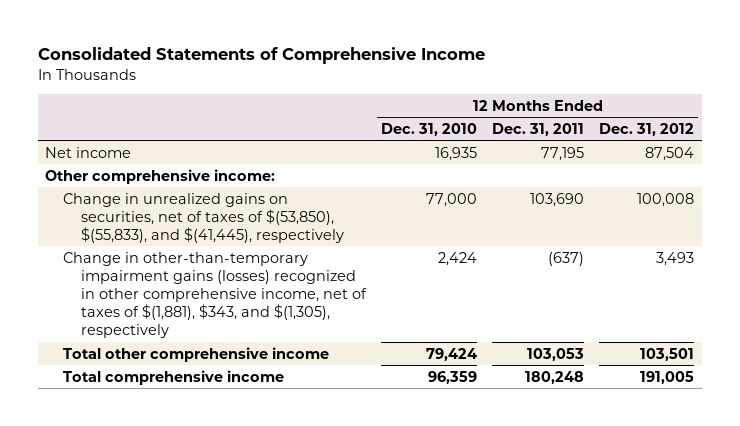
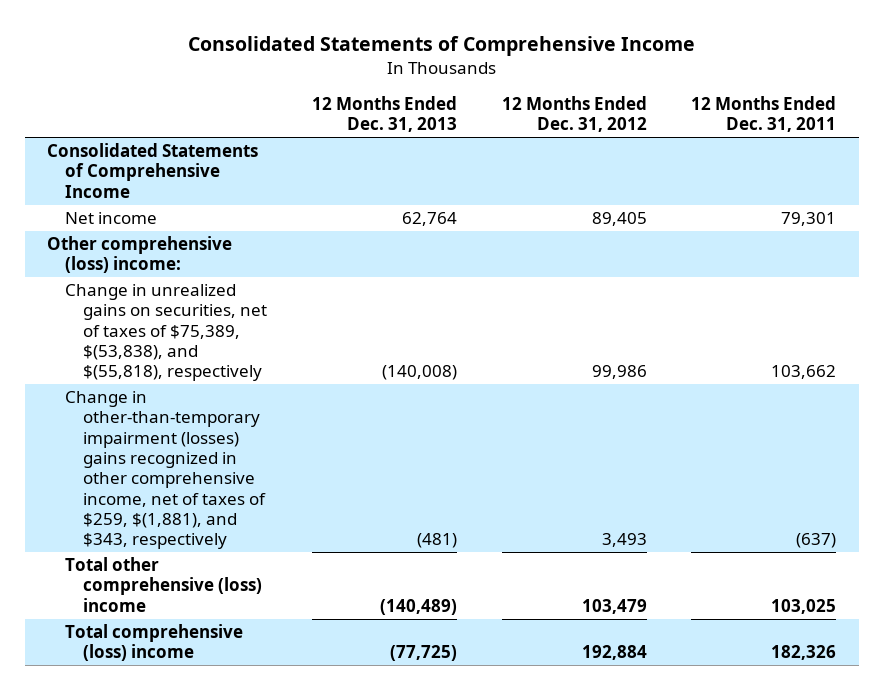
- | 12 Months Ended Dec. 31, 2010 | 12 Months Ended Dec. 31, 2011 | 12 Months Ended Dec. 31, 2012
+ | 12 Months Ended Dec. 31, 2013 | 12 Months Ended Dec. 31, 2012 | 12 Months Ended Dec. 31, 2011
- Net income | 16,935 | 77,195 | 87,504
- Other comprehensive income:
- Change in unrealized gains on securities, net of taxes of $(53,850), $(55,833), and $(41,445), respectively | 77,000 | 103,690 | 100,008
- Change in other-than-temporary impairment gains (losses) recognized in other comprehensive income, net of taxes of $(1,881), $343, and $(1,305), respectively | 2,424 | (637) | 3,493
- Total other comprehensive income | 79,424 | 103,053 | 103,501
- Total comprehensive income | 96,359 | 180,248 | 191,005
+ Consolidated Statements of Comprehensive Income
+ Net income | 62,764 | 89,405 | 79,301
+ Other comprehensive (loss) income:
+ Change in unrealized gains on securities, net of taxes of $75,389, $(53,838), and $(55,818), respectively | (140,008) | 99,986 | 103,662
+ Change in other-than-temporary impairment (losses) gains recognized in other comprehensive income, net of taxes of $259, $(1,881), and $343, respectively | (481) | 3,493 | (637)
+ Total other comprehensive (loss) income | (140,489) | 103,479 | 103,025
+ Total comprehensive (loss) income | (77,725) | 192,884 | 182,326

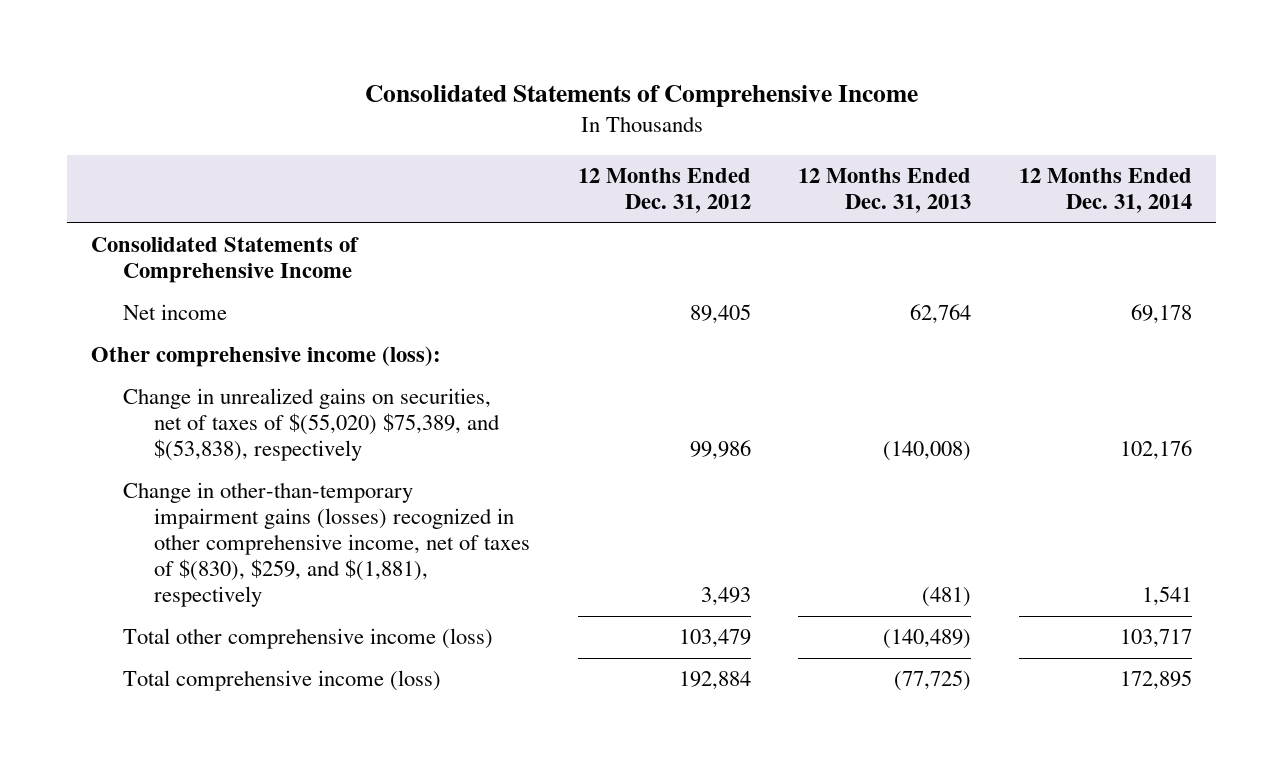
- | 12 Months Ended Dec. 31, 2013 | 12 Months Ended Dec. 31, 2012 | 12 Months Ended Dec. 31, 2011
+ | 12 Months Ended Dec. 31, 2012 | 12 Months Ended Dec. 31, 2013 | 12 Months Ended Dec. 31, 2014
- Other comprehensive (loss) income:
- Change in unrealized gains on securities, net of taxes of $75,389, $(53,838), and $(55,818), respectively | (140,008) | 99,986 | 103,662
- Change in other-than-temporary impairment (losses) gains recognized in other comprehensive income, net of taxes of $259, $(1,881), and $343, respectively | (481) | 3,493 | (637)
- Total other comprehensive (loss) income | (140,489) | 103,479 | 103,025
- Total comprehensive (loss) income | (77,725) | 192,884 | 182,326
+ Other comprehensive income (loss):
+ Change in unrealized gains on securities, net of taxes of $(55,020) $75,389, and $(53,838), respectively | 99,986 | (140,008) | 102,176
+ Change in other-than-temporary impairment gains (losses) recognized in other comprehensive income, net of taxes of $(830), $259, and $(1,881), respectively | 3,493 | (481) | 1,541
+ Total other comprehensive income (loss) | 103,479 | (140,489) | 103,717
+ Total comprehensive income (loss) | 192,884 | (77,725) | 172,895

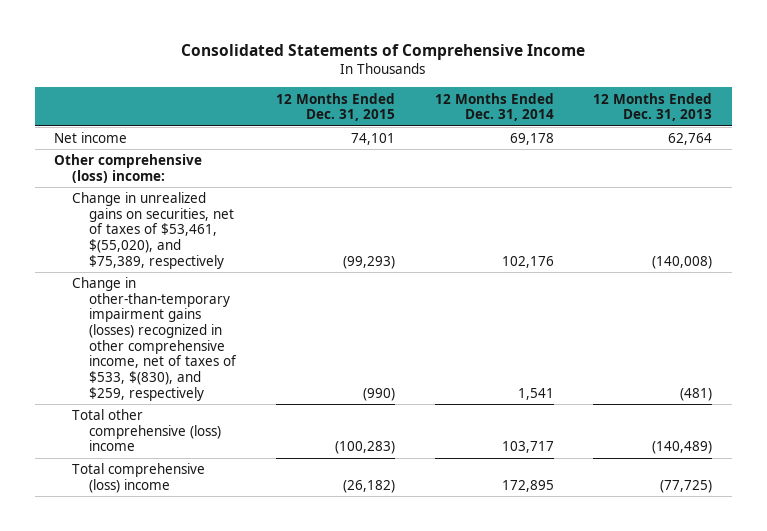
- | 12 Months Ended Dec. 31, 2012 | 12 Months Ended Dec. 31, 2013 | 12 Months Ended Dec. 31, 2014
+ | 12 Months Ended Dec. 31, 2015 | 12 Months Ended Dec. 31, 2014 | 12 Months Ended Dec. 31, 2013
- Consolidated Statements of Comprehensive Income
- Other comprehensive income (loss):
- Change in unrealized gains on securities, net of taxes of $(55,020) $75,389, and $(53,838), respectively | 99,986 | (140,008) | 102,176
- Change in other-than-temporary impairment gains (losses) recognized in other comprehensive income, net of taxes of $(830), $259, and $(1,881), respectively | 3,493 | (481) | 1,541
- Total other comprehensive income (loss) | 103,479 | (140,489) | 103,717
- Total comprehensive income (loss) | 192,884 | (77,725) | 172,895
+ Other comprehensive (loss) income:
+ Change in unrealized gains on securities, net of taxes of $53,461, $(55,020), and $75,389, respectively | (99,293) | 102,176 | (140,008)
+ Change in other-than-temporary impairment gains (losses) recognized in other comprehensive income, net of taxes of $533, $(830), and $259, respectively | (990) | 1,541 | (481)
+ Total other comprehensive (loss) income | (100,283) | 103,717 | (140,489)
+ Total comprehensive (loss) income | (26,182) | 172,895 | (77,725)

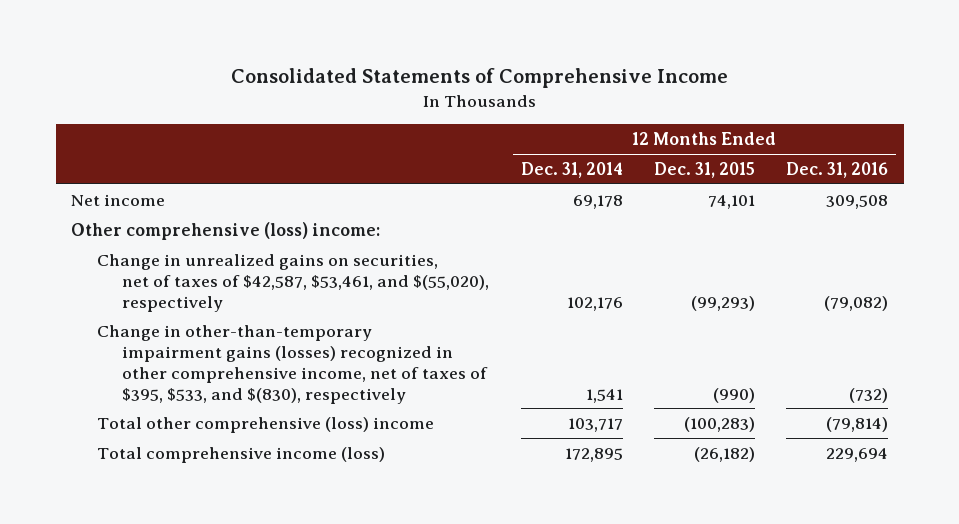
- | 12 Months Ended Dec. 31, 2015 | 12 Months Ended Dec. 31, 2014 | 12 Months Ended Dec. 31, 2013
+ | 12 Months Ended Dec. 31, 2014 | 12 Months Ended Dec. 31, 2015 | 12 Months Ended Dec. 31, 2016
- Change in unrealized gains on securities, net of taxes of $53,461, $(55,020), and $75,389, respectively | (99,293) | 102,176 | (140,008)
- Change in other-than-temporary impairment gains (losses) recognized in other comprehensive income, net of taxes of $533, $(830), and $259, respectively | (990) | 1,541 | (481)
+ Change in unrealized gains on securities, net of taxes of $42,587, $53,461, and $(55,020), respectively | 102,176 | (99,293) | (79,082)
+ Change in other-than-temporary impairment gains (losses) recognized in other comprehensive income, net of taxes of $395, $533, and $(830), respectively | 1,541 | (990) | (732)
- Total comprehensive (loss) income | (26,182) | 172,895 | (77,725)
+ Total comprehensive income (loss) | 172,895 | (26,182) | 229,694

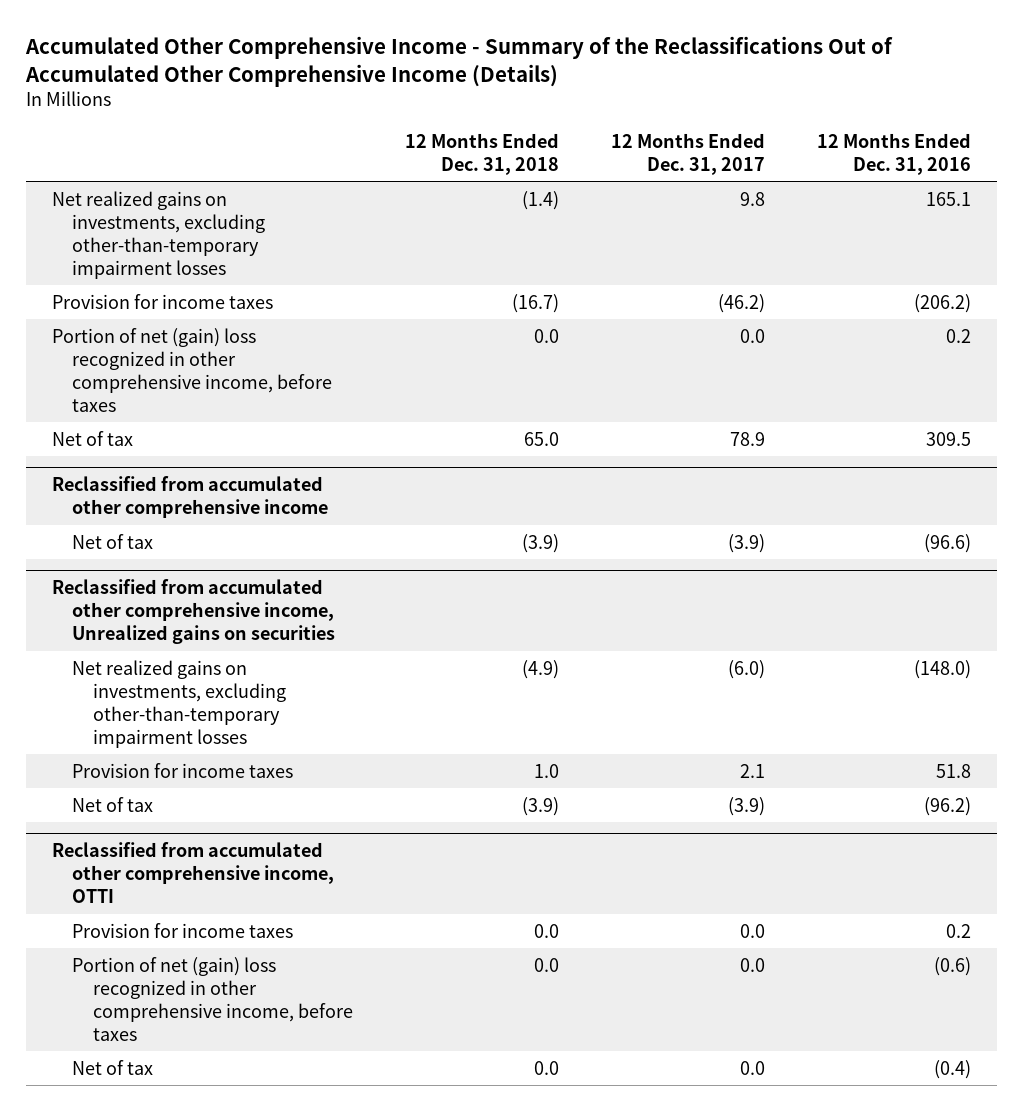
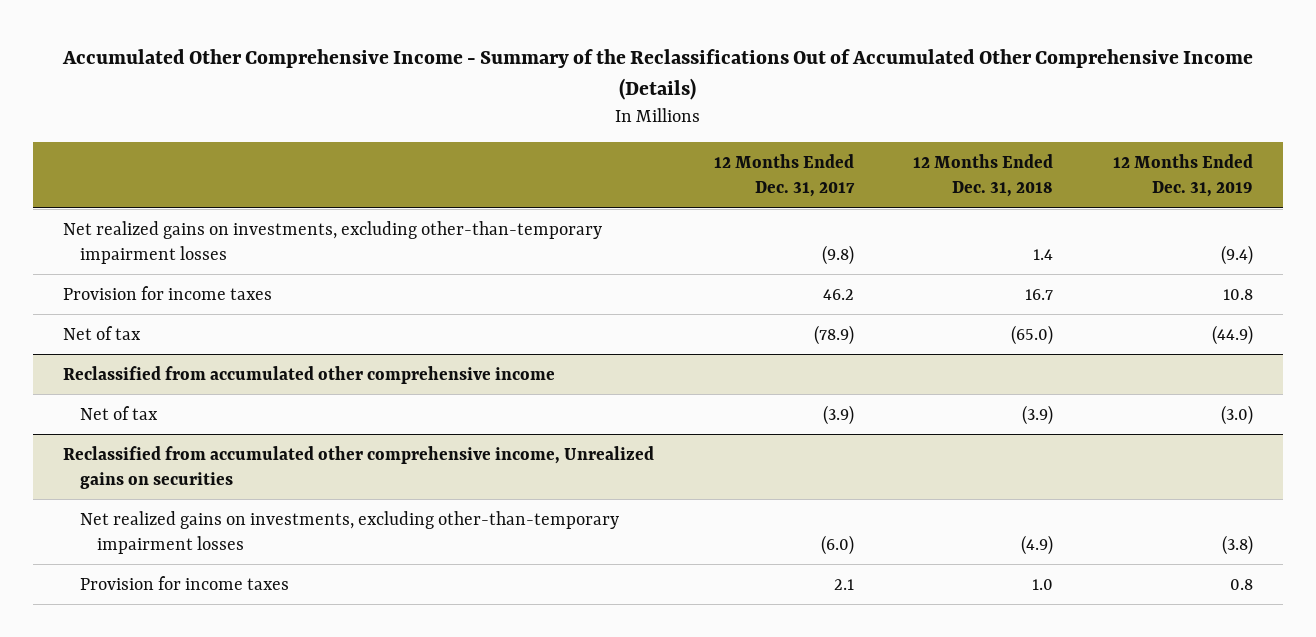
- | 12 Months Ended Dec. 31, 2018 | 12 Months Ended Dec. 31, 2017 | 12 Months Ended Dec. 31, 2016
+ | 12 Months Ended Dec. 31, 2017 | 12 Months Ended Dec. 31, 2018 | 12 Months Ended Dec. 31, 2019
- Net realized gains on investments, excluding other-than-temporary impairment losses | (1.4) | 9.8 | 165.1
- Provision for income taxes | (16.7) | (46.2) | (206.2)
- Portion of net (gain) loss recognized in other comprehensive income, before taxes | 0.0 | 0.0 | 0.2
- Net of tax | 65.0 | 78.9 | 309.5
+ Net realized gains on investments, excluding other-than-temporary impairment losses | (9.8) | 1.4 | (9.4)
+ Provision for income taxes | 46.2 | 16.7 | 10.8
+ Net of tax | (78.9) | (65.0) | (44.9)
@ Reclassified from accumulated other comprehensive income, Unrealized gains on securities
- Net of tax | (3.9) | (3.9) | (96.2)
- Reclassified from accumulated other comprehensive income, OTTI
- Provision for income taxes | 0.0 | 0.0 | 0.2
- Portion of net (gain) loss recognized in other comprehensive income, before taxes | 0.0 | 0.0 | (0.6)
- Net of tax | 0.0 | 0.0 | (0.4)

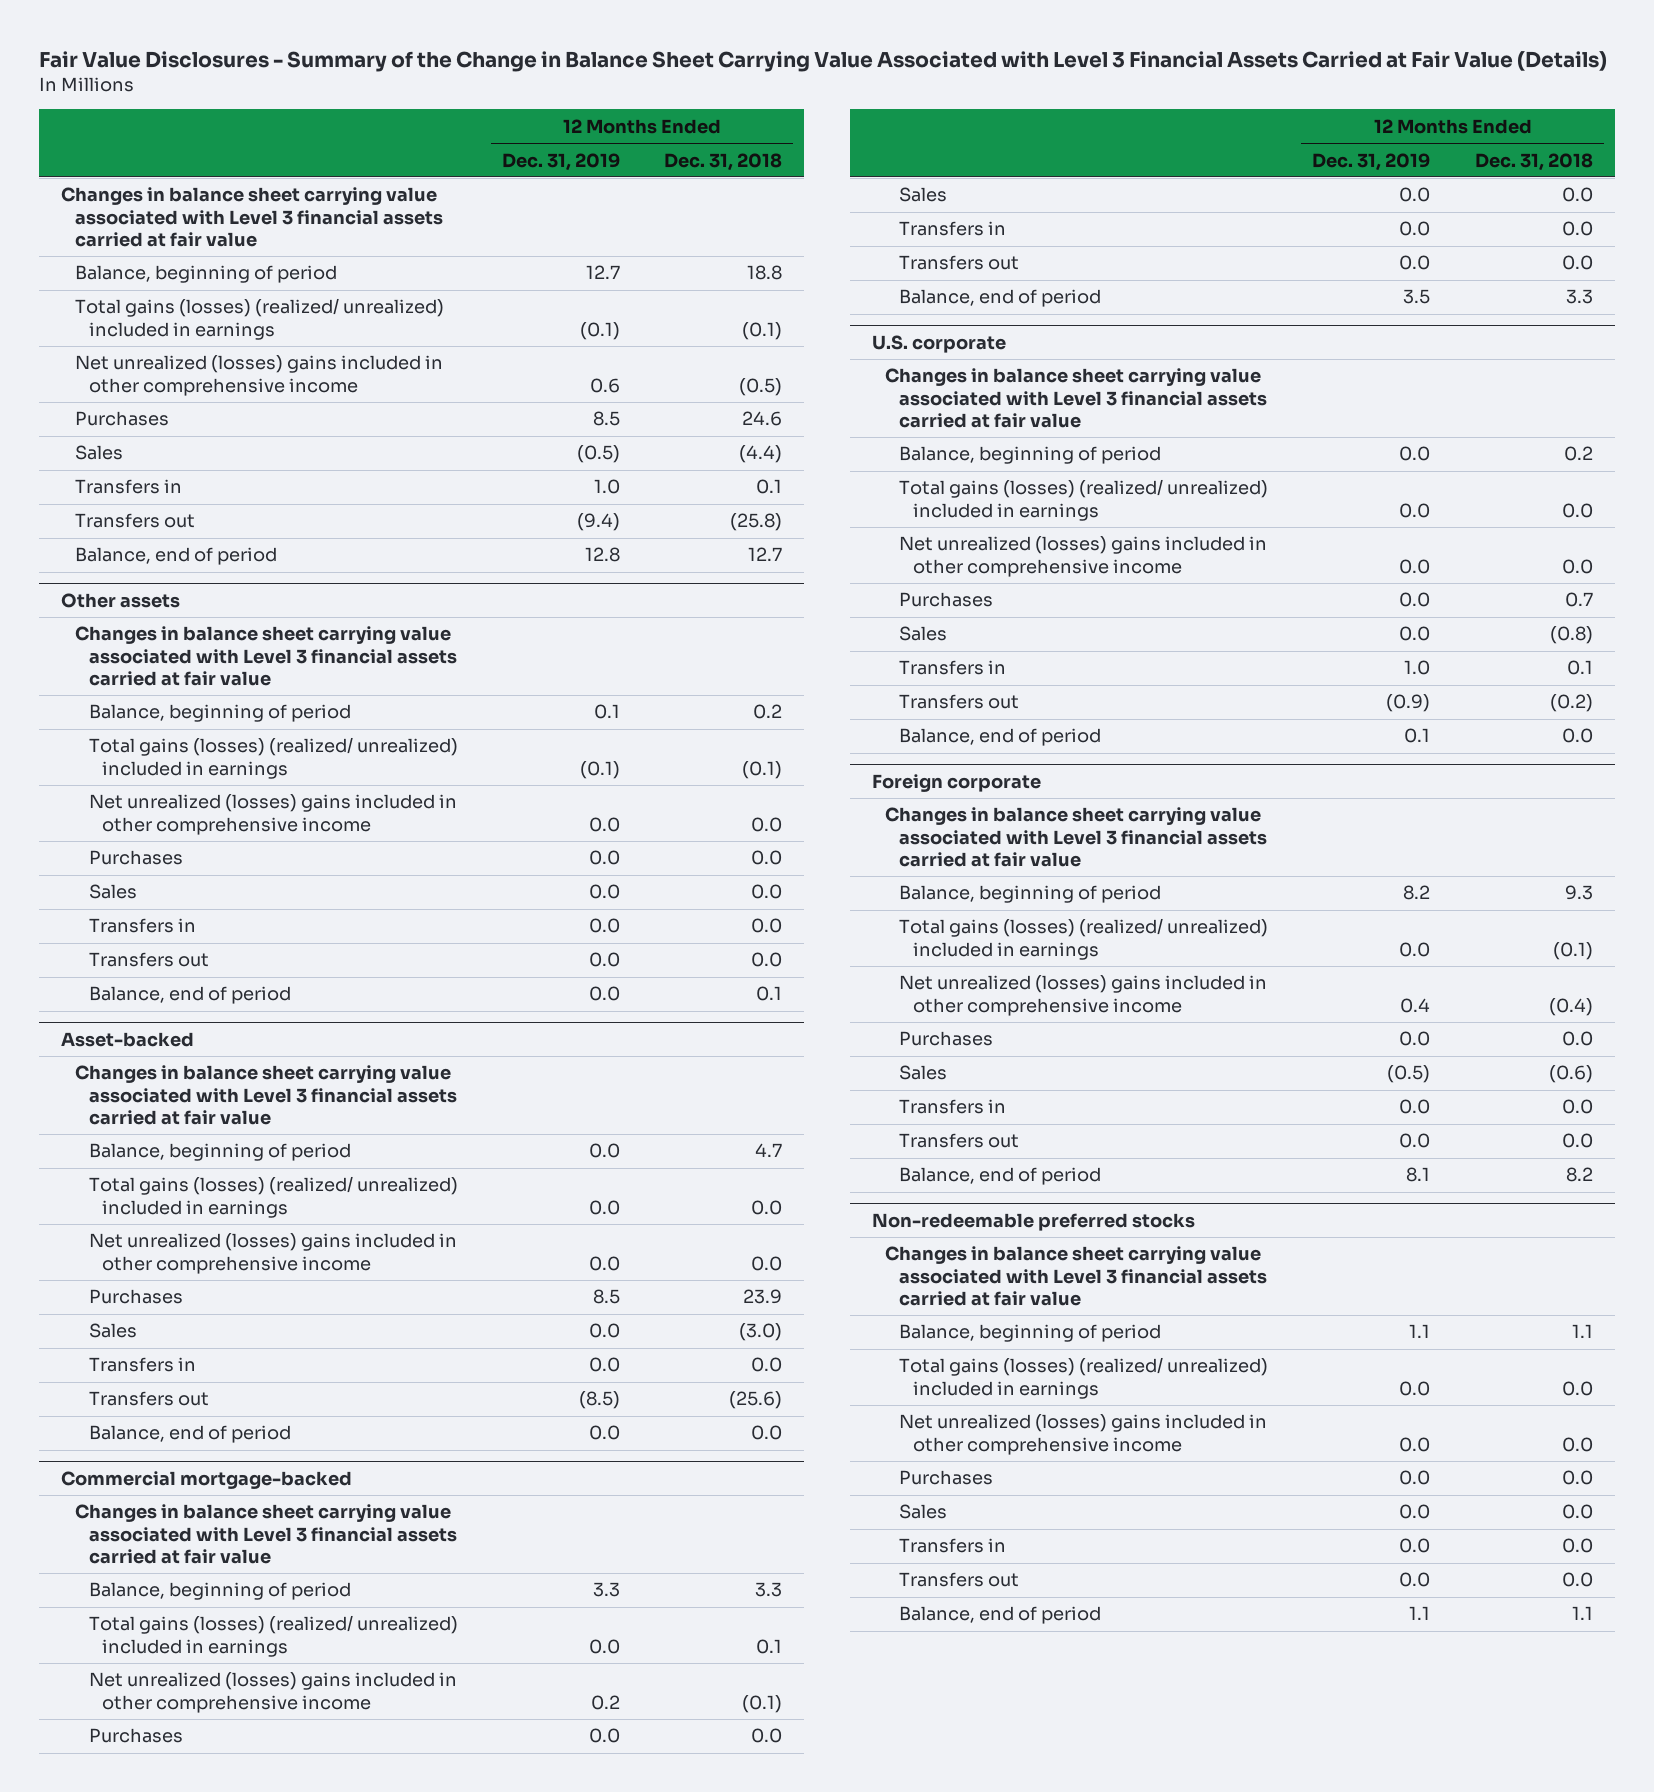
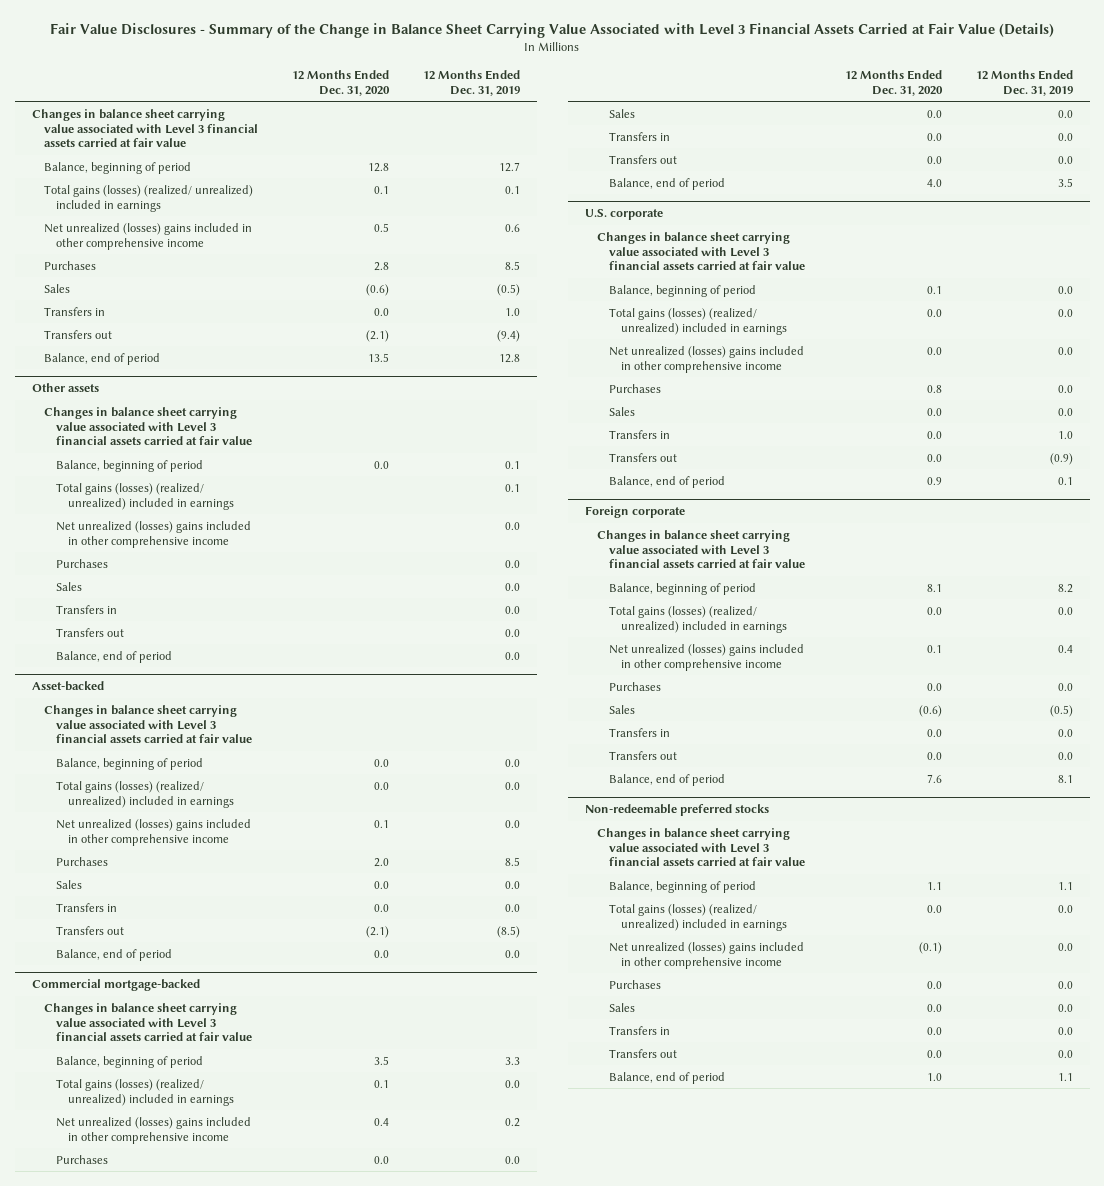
- | 12 Months Ended Dec. 31, 2019 | 12 Months Ended Dec. 31, 2018
+ | 12 Months Ended Dec. 31, 2020 | 12 Months Ended Dec. 31, 2019
- Total gains (losses) (realized/ unrealized) included in earnings | (0.1) | (0.1)
+ Total gains (losses) (realized/ unrealized) included in earnings | 0.1 | 0.1
@ Other assets
- Total gains (losses) (realized/ unrealized) included in earnings | (0.1) | (0.1)
+ Total gains (losses) (realized/ unrealized) included in earnings | | 0.1

